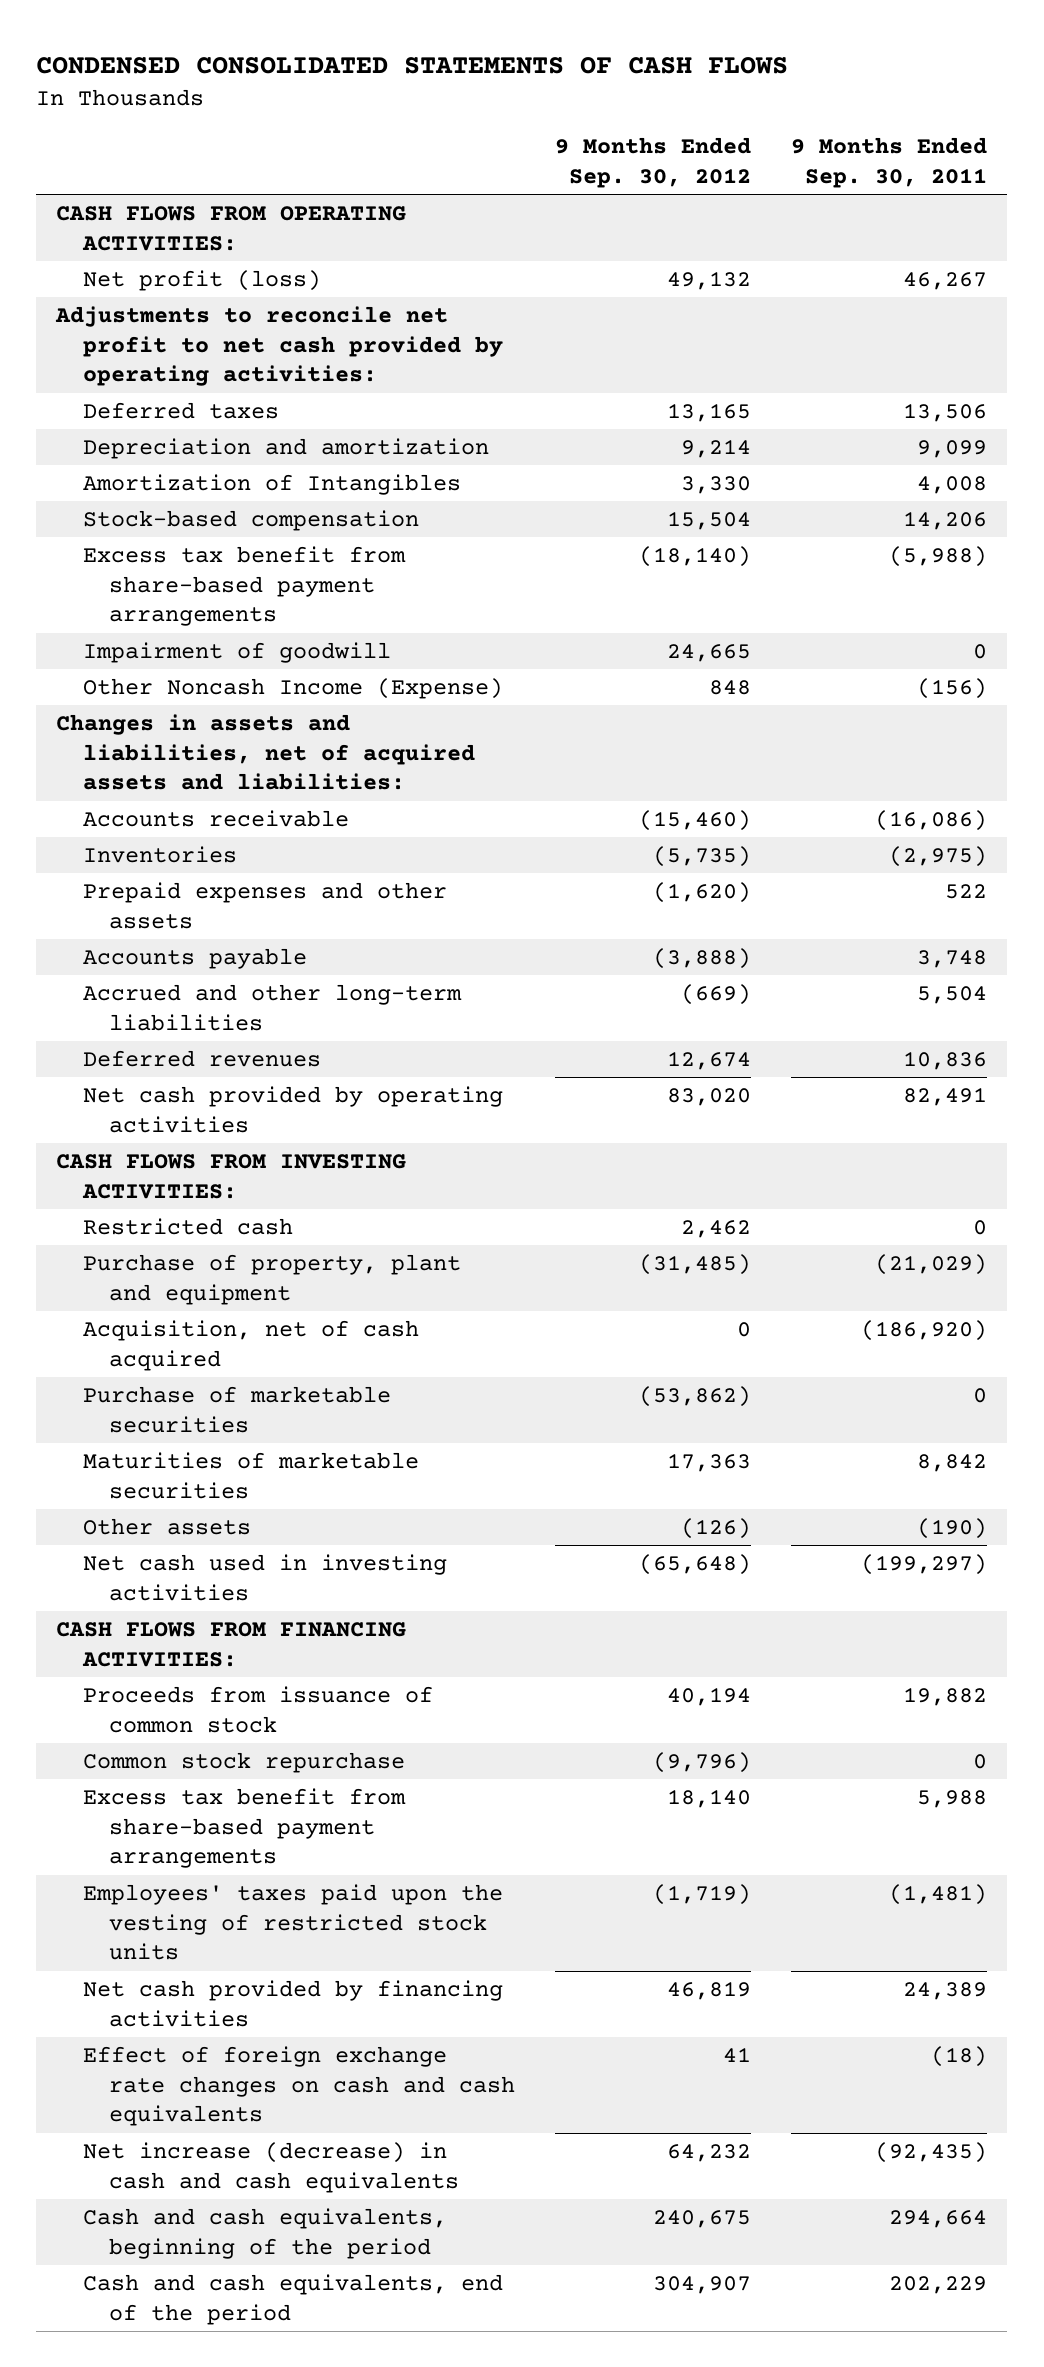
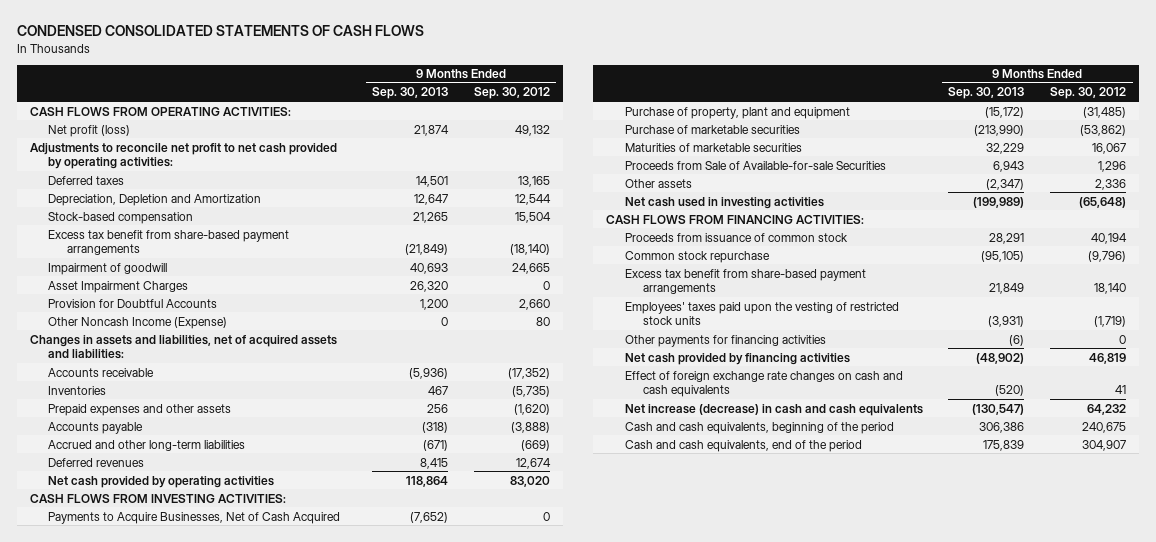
- | 9 Months Ended Sep. 30, 2012 | 9 Months Ended Sep. 30, 2011
+ | 9 Months Ended Sep. 30, 2013 | 9 Months Ended Sep. 30, 2012
- Depreciation and amortization | 9,214 | 9,099
- Amortization of Intangibles | 3,330 | 4,008
+ Depreciation, Depletion and Amortization | 12,647 | 12,544
- Other Noncash Income (Expense) | 848 | (156)
+ Asset Impairment Charges | 26,320 | 0
+ Provision for Doubtful Accounts | 1,200 | 2,660
+ Other Noncash Income (Expense) | 0 | 80
- Accounts receivable | (15,460) | (16,086)
+ Accounts receivable | (5,936) | (17,352)
- Restricted cash | 2,462 | 0
+ Payments to Acquire Businesses, Net of Cash Acquired | (7,652) | 0
- Acquisition, net of cash acquired | 0 | (186,920)
- Maturities of marketable securities | 17,363 | 8,842
- Other assets | (126) | (190)
+ Maturities of marketable securities | 32,229 | 16,067
+ Proceeds from Sale of Available-for-sale Securities | 6,943 | 1,296
+ Other assets | (2,347) | 2,336
+ Other payments for financing activities | (6) | 0

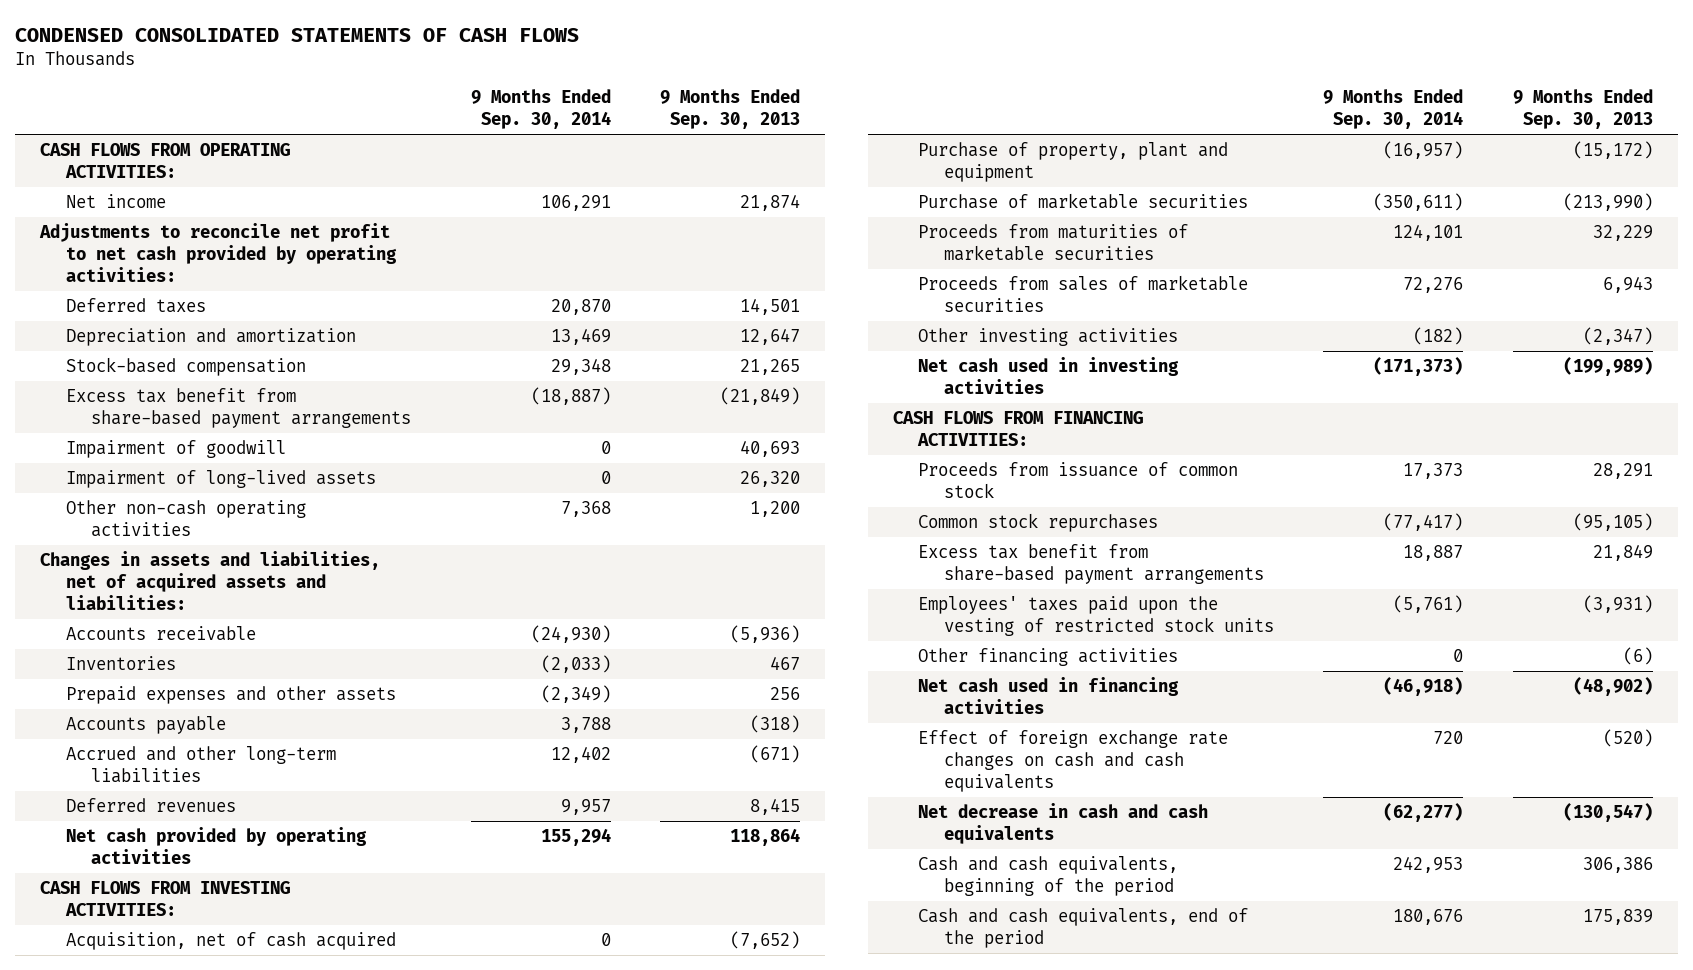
- | 9 Months Ended Sep. 30, 2013 | 9 Months Ended Sep. 30, 2012
+ | 9 Months Ended Sep. 30, 2014 | 9 Months Ended Sep. 30, 2013
- Net profit (loss) | 21,874 | 49,132
+ Net income | 106,291 | 21,874
- Depreciation, Depletion and Amortization | 12,647 | 12,544
+ Depreciation and amortization | 13,469 | 12,647
- Asset Impairment Charges | 26,320 | 0
- Provision for Doubtful Accounts | 1,200 | 2,660
- Other Noncash Income (Expense) | 0 | 80
+ Impairment of long-lived assets | 0 | 26,320
+ Other non-cash operating activities | 7,368 | 1,200
- Payments to Acquire Businesses, Net of Cash Acquired | (7,652) | 0
+ Acquisition, net of cash acquired | 0 | (7,652)
- Maturities of marketable securities | 32,229 | 16,067
- Proceeds from Sale of Available-for-sale Securities | 6,943 | 1,296
- Other assets | (2,347) | 2,336
+ Proceeds from maturities of marketable securities | 124,101 | 32,229
+ Proceeds from sales of marketable securities | 72,276 | 6,943
+ Other investing activities | (182) | (2,347)
- Common stock repurchase | (95,105) | (9,796)
+ Common stock repurchases | (77,417) | (95,105)
- Other payments for financing activities | (6) | 0
- Net cash provided by financing activities | (48,902) | 46,819
+ Other financing activities | 0 | (6)
+ Net cash used in financing activities | (46,918) | (48,902)
- Net increase (decrease) in cash and cash equivalents | (130,547) | 64,232
+ Net decrease in cash and cash equivalents | (62,277) | (130,547)

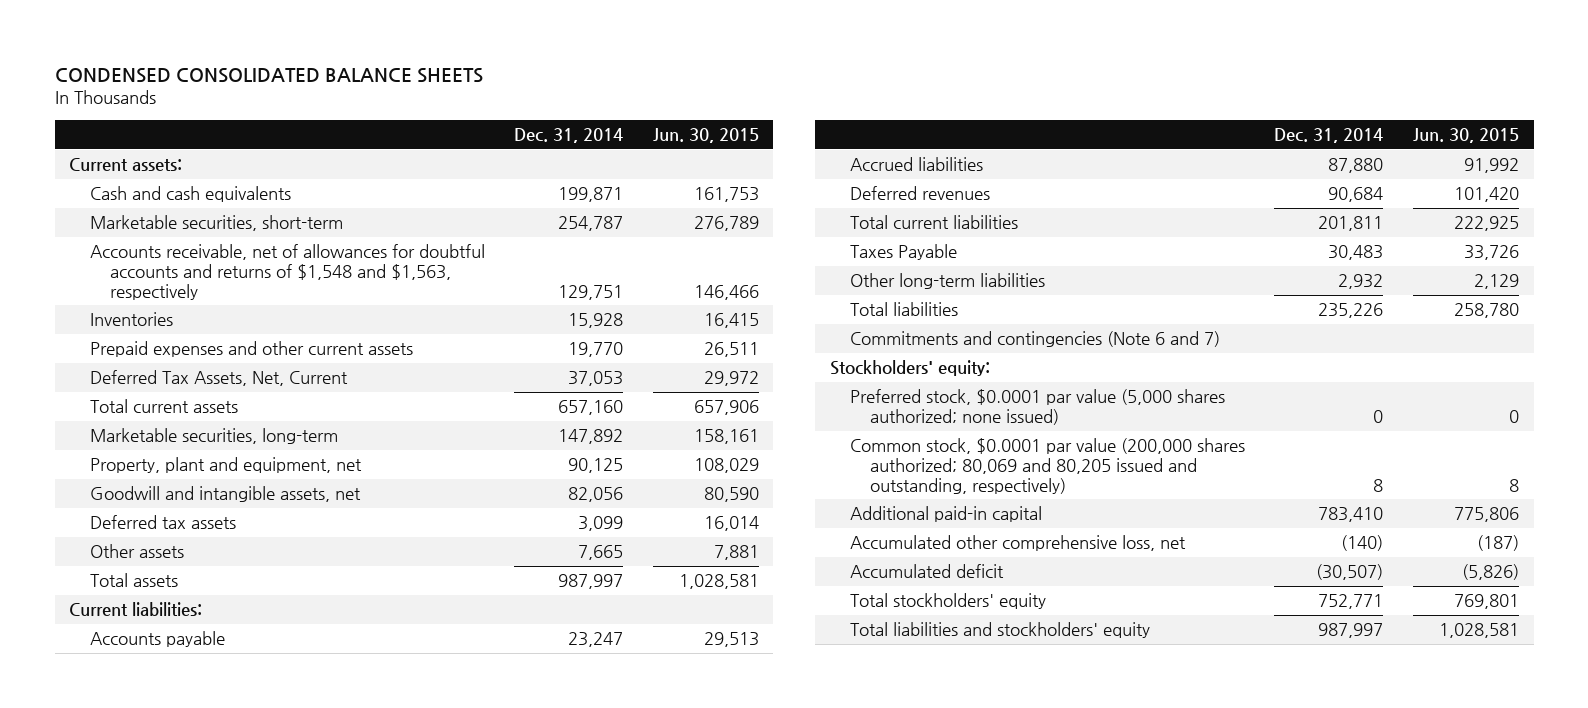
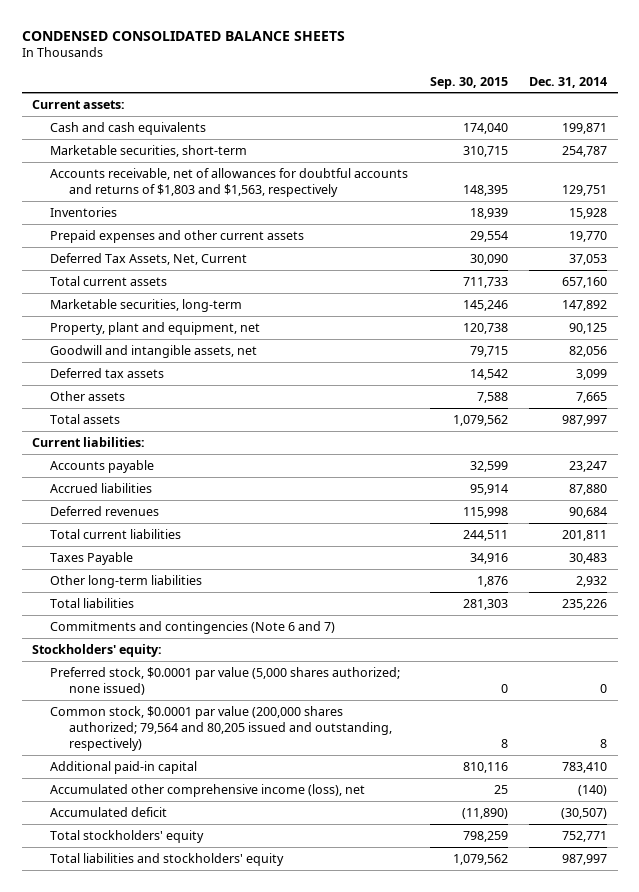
- | Dec. 31, 2014 | Jun. 30, 2015
+ | Sep. 30, 2015 | Dec. 31, 2014
- Accounts receivable, net of allowances for doubtful accounts and returns of $1,548 and $1,563, respectively | 129,751 | 146,466
+ Accounts receivable, net of allowances for doubtful accounts and returns of $1,803 and $1,563, respectively | 148,395 | 129,751
- Common stock, $0.0001 par value (200,000 shares authorized; 80,069 and 80,205 issued and outstanding, respectively) | 8 | 8
+ Common stock, $0.0001 par value (200,000 shares authorized; 79,564 and 80,205 issued and outstanding, respectively) | 8 | 8
- Accumulated other comprehensive loss, net | (140) | (187)
+ Accumulated other comprehensive income (loss), net | 25 | (140)

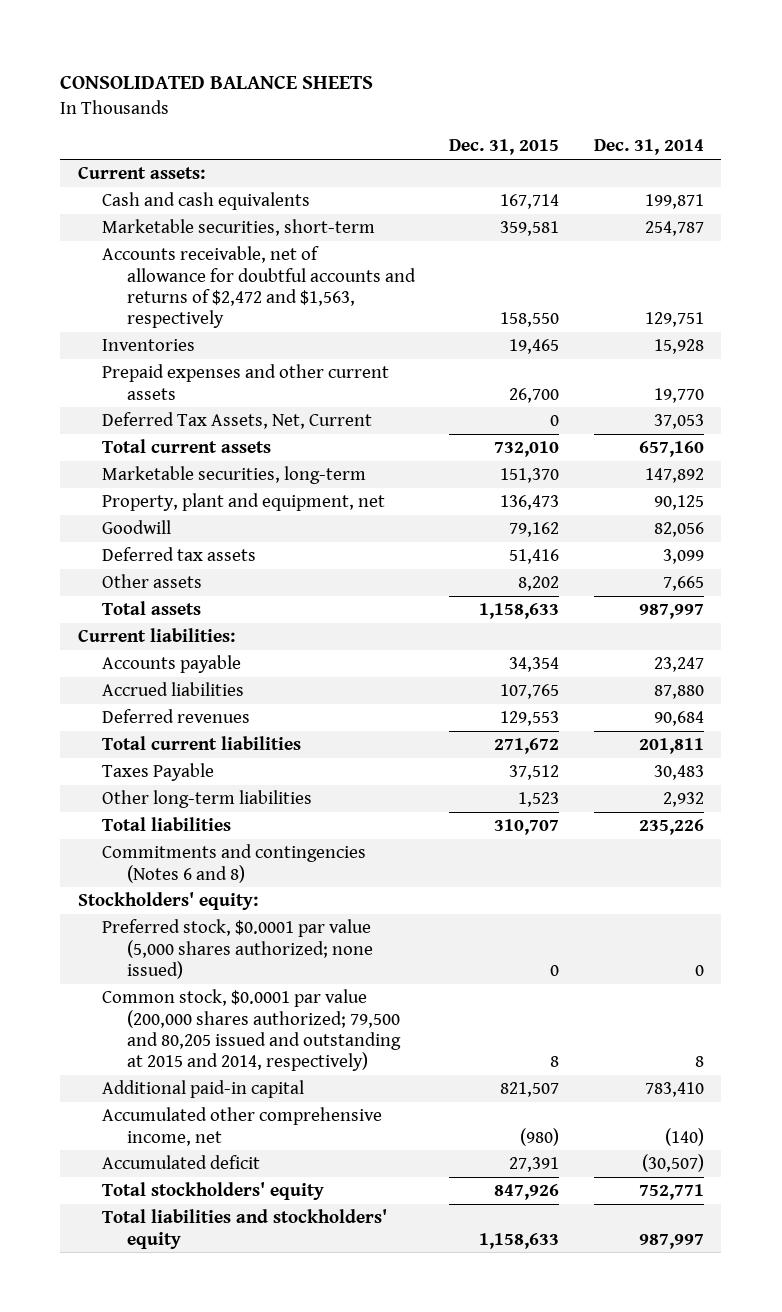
- CONDENSED CONSOLIDATED BALANCE SHEETS
+ CONSOLIDATED BALANCE SHEETS
- | Sep. 30, 2015 | Dec. 31, 2014
+ | Dec. 31, 2015 | Dec. 31, 2014
- Accounts receivable, net of allowances for doubtful accounts and returns of $1,803 and $1,563, respectively | 148,395 | 129,751
+ Accounts receivable, net of allowance for doubtful accounts and returns of $2,472 and $1,563, respectively | 158,550 | 129,751
- Goodwill and intangible assets, net | 79,715 | 82,056
+ Goodwill | 79,162 | 82,056
- Commitments and contingencies (Note 6 and 7)
+ Commitments and contingencies (Notes 6 and 8)
- Common stock, $0.0001 par value (200,000 shares authorized; 79,564 and 80,205 issued and outstanding, respectively) | 8 | 8
+ Common stock, $0.0001 par value (200,000 shares authorized; 79,500 and 80,205 issued and outstanding at 2015 and 2014, respectively) | 8 | 8
- Accumulated other comprehensive income (loss), net | 25 | (140)
+ Accumulated other comprehensive income, net | (980) | (140)

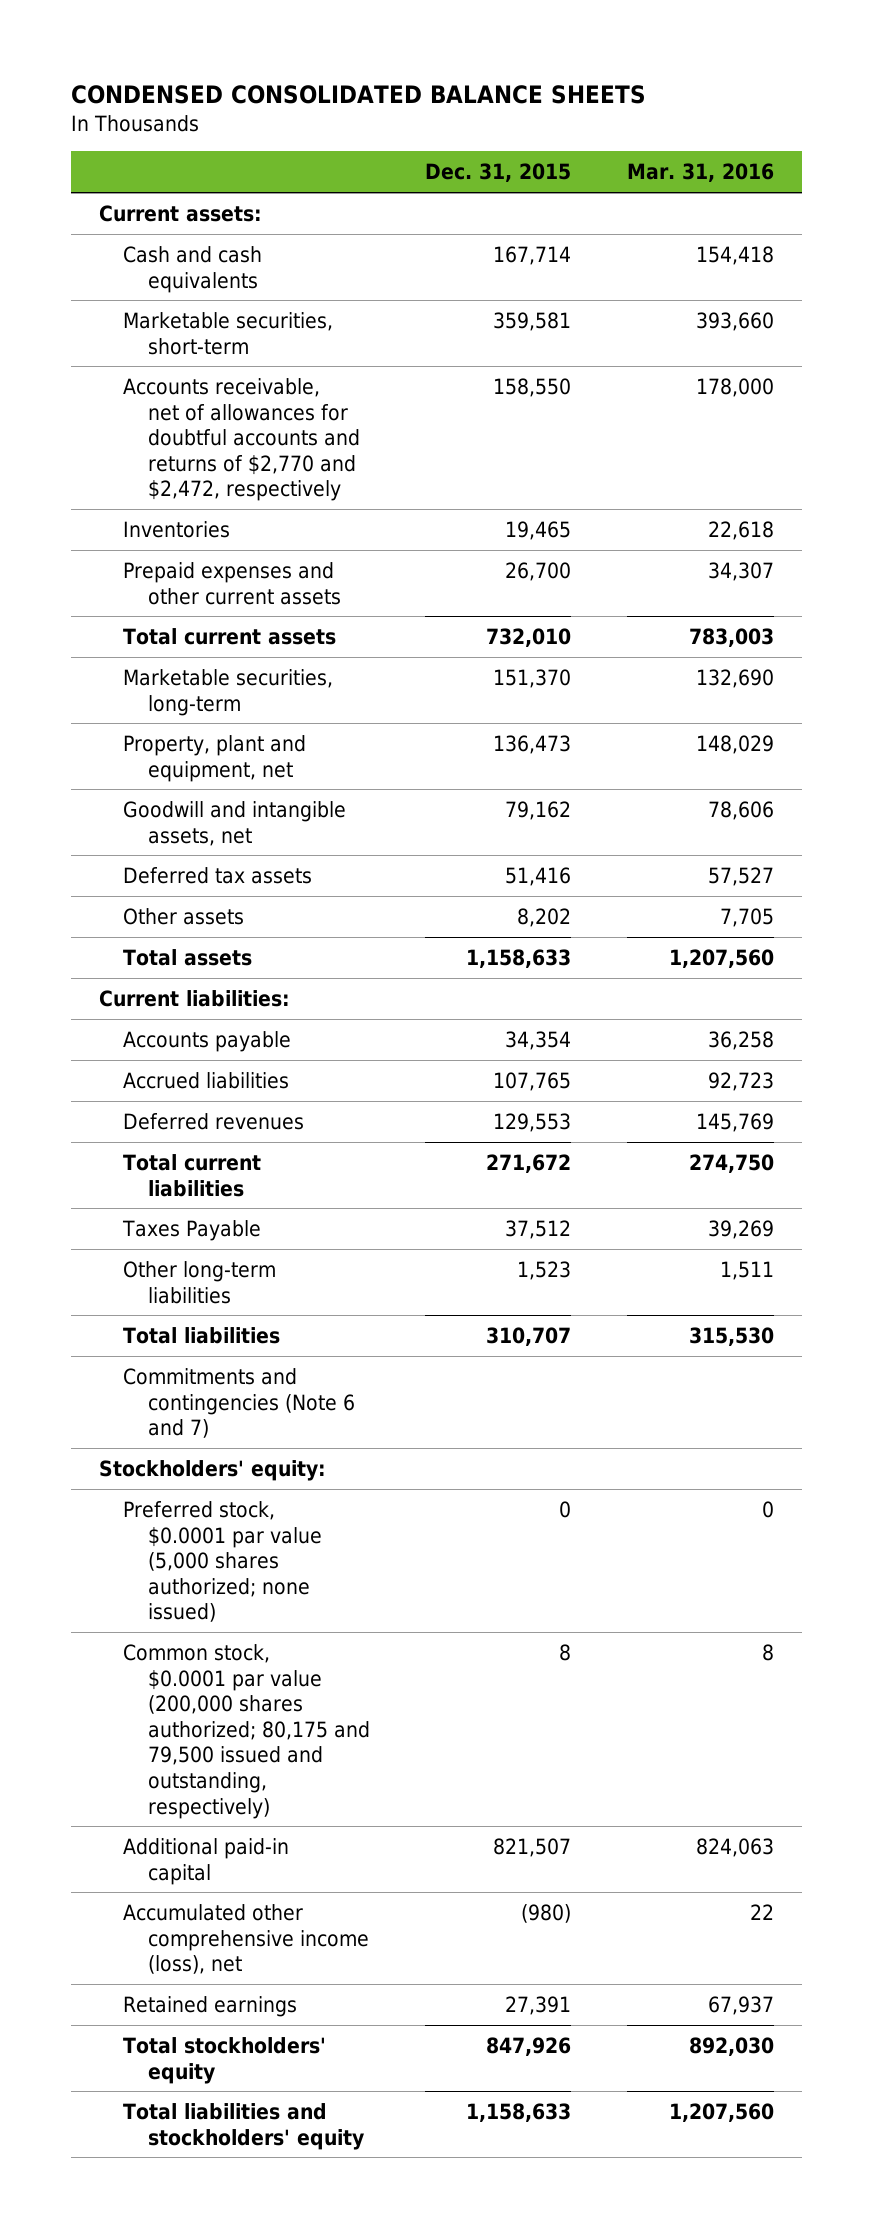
- CONSOLIDATED BALANCE SHEETS
+ CONDENSED CONSOLIDATED BALANCE SHEETS
- | Dec. 31, 2015 | Dec. 31, 2014
+ | Dec. 31, 2015 | Mar. 31, 2016
- Accounts receivable, net of allowance for doubtful accounts and returns of $2,472 and $1,563, respectively | 158,550 | 129,751
+ Accounts receivable, net of allowances for doubtful accounts and returns of $2,770 and $2,472, respectively | 158,550 | 178,000
- Deferred Tax Assets, Net, Current | 0 | 37,053
- Goodwill | 79,162 | 82,056
+ Goodwill and intangible assets, net | 79,162 | 78,606
- Commitments and contingencies (Notes 6 and 8)
+ Commitments and contingencies (Note 6 and 7)
- Common stock, $0.0001 par value (200,000 shares authorized; 79,500 and 80,205 issued and outstanding at 2015 and 2014, respectively) | 8 | 8
+ Common stock, $0.0001 par value (200,000 shares authorized; 80,175 and 79,500 issued and outstanding, respectively) | 8 | 8
- Accumulated other comprehensive income, net | (980) | (140)
- Accumulated deficit | 27,391 | (30,507)
+ Accumulated other comprehensive income (loss), net | (980) | 22
+ Retained earnings | 27,391 | 67,937

